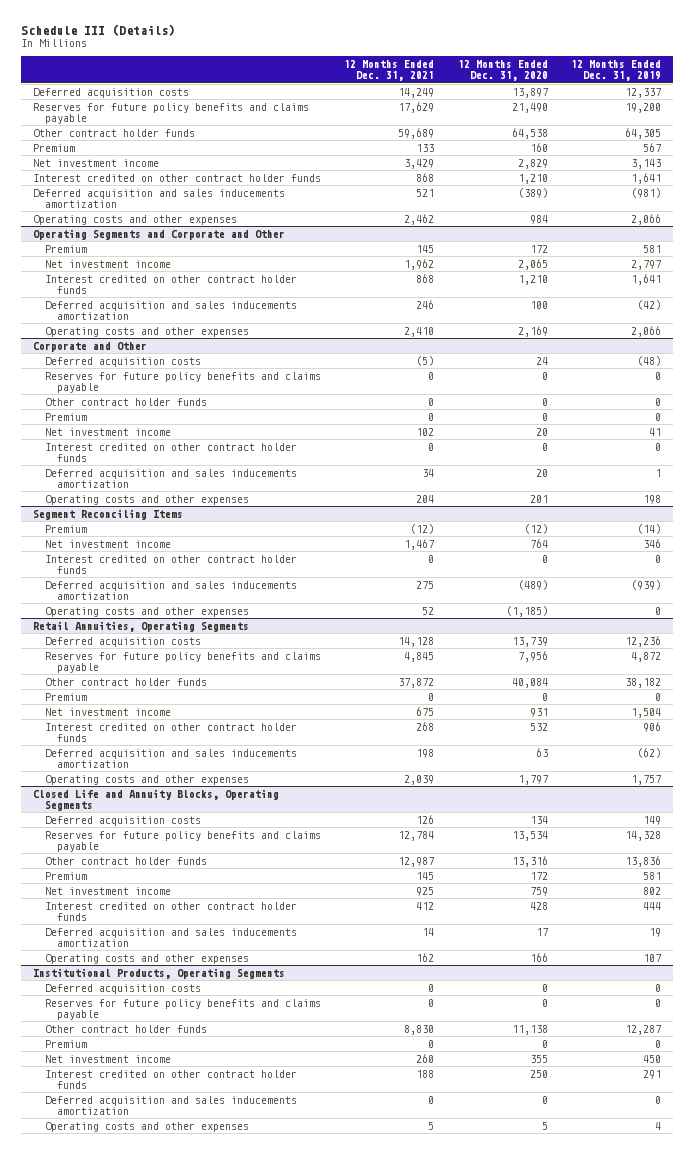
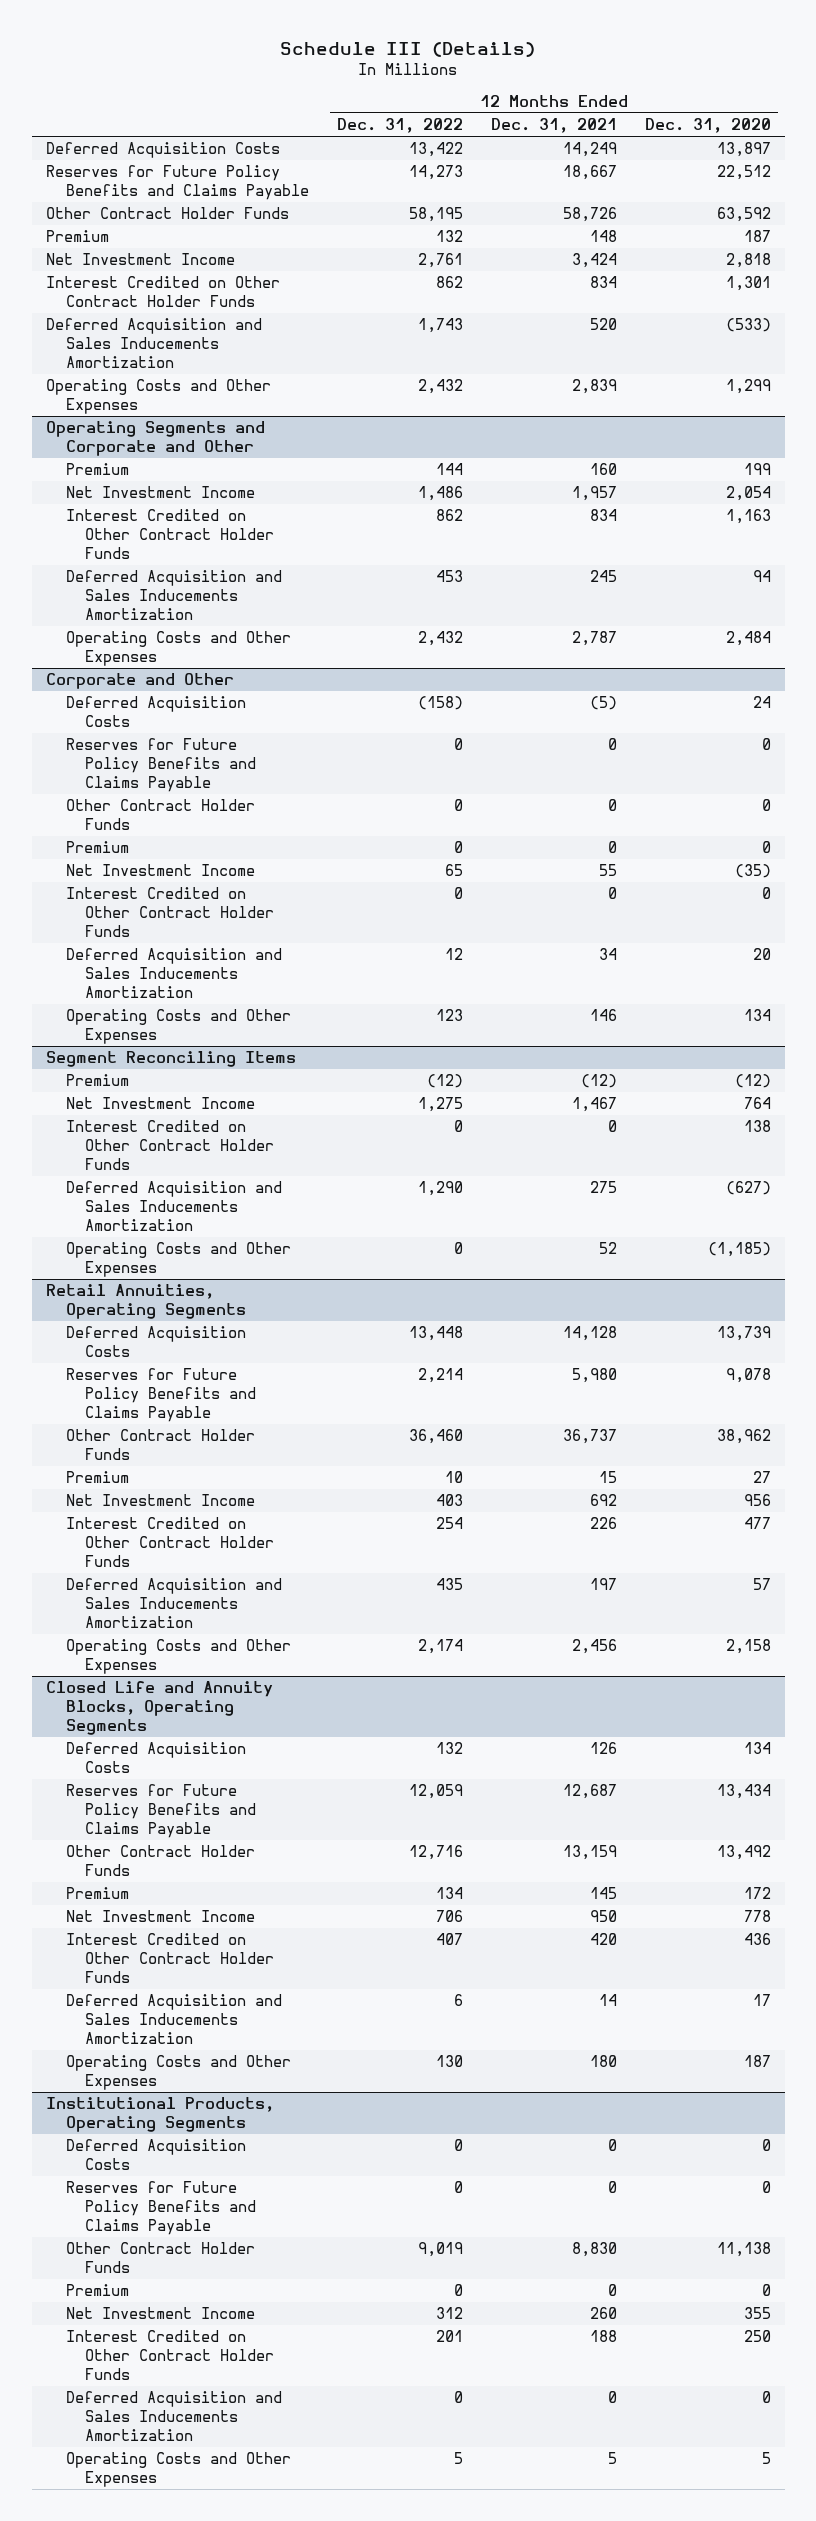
- | 12 Months Ended Dec. 31, 2021 | 12 Months Ended Dec. 31, 2020 | 12 Months Ended Dec. 31, 2019
+ | 12 Months Ended Dec. 31, 2022 | 12 Months Ended Dec. 31, 2021 | 12 Months Ended Dec. 31, 2020
- Deferred acquisition costs | 14,249 | 13,897 | 12,337
- Reserves for future policy benefits and claims payable | 17,629 | 21,490 | 19,200
- Other contract holder funds | 59,689 | 64,538 | 64,305
- Premium | 133 | 160 | 567
- Net investment income | 3,429 | 2,829 | 3,143
- Interest credited on other contract holder funds | 868 | 1,210 | 1,641
- Deferred acquisition and sales inducements amortization | 521 | (389) | (981)
- Operating costs and other expenses | 2,462 | 984 | 2,066
+ Deferred Acquisition Costs | 13,422 | 14,249 | 13,897
+ Reserves for Future Policy Benefits and Claims Payable | 14,273 | 18,667 | 22,512
+ Other Contract Holder Funds | 58,195 | 58,726 | 63,592
+ Premium | 132 | 148 | 187
+ Net Investment Income | 2,761 | 3,424 | 2,818
+ Interest Credited on Other Contract Holder Funds | 862 | 834 | 1,301
+ Deferred Acquisition and Sales Inducements Amortization | 1,743 | 520 | (533)
+ Operating Costs and Other Expenses | 2,432 | 2,839 | 1,299
@ Operating Segments and Corporate and Other
- Premium | 145 | 172 | 581
- Net investment income | 1,962 | 2,065 | 2,797
- Interest credited on other contract holder funds | 868 | 1,210 | 1,641
- Deferred acquisition and sales inducements amortization | 246 | 100 | (42)
- Operating costs and other expenses | 2,410 | 2,169 | 2,066
+ Premium | 144 | 160 | 199
+ Net Investment Income | 1,486 | 1,957 | 2,054
+ Interest Credited on Other Contract Holder Funds | 862 | 834 | 1,163
+ Deferred Acquisition and Sales Inducements Amortization | 453 | 245 | 94
+ Operating Costs and Other Expenses | 2,432 | 2,787 | 2,484
@ Corporate and Other
- Deferred acquisition costs | (5) | 24 | (48)
- Reserves for future policy benefits and claims payable | 0 | 0 | 0
- Other contract holder funds | 0 | 0 | 0
+ Deferred Acquisition Costs | (158) | (5) | 24
+ Reserves for Future Policy Benefits and Claims Payable | 0 | 0 | 0
+ Other Contract Holder Funds | 0 | 0 | 0
- Net investment income | 102 | 20 | 41
- Interest credited on other contract holder funds | 0 | 0 | 0
- Deferred acquisition and sales inducements amortization | 34 | 20 | 1
- Operating costs and other expenses | 204 | 201 | 198
+ Net Investment Income | 65 | 55 | (35)
+ Interest Credited on Other Contract Holder Funds | 0 | 0 | 0
+ Deferred Acquisition and Sales Inducements Amortization | 12 | 34 | 20
+ Operating Costs and Other Expenses | 123 | 146 | 134
@ Segment Reconciling Items
- Net investment income | 1,467 | 764 | 346
- Interest credited on other contract holder funds | 0 | 0 | 0
- Deferred acquisition and sales inducements amortization | 275 | (489) | (939)
- Operating costs and other expenses | 52 | (1,185) | 0
+ Net Investment Income | 1,275 | 1,467 | 764
+ Interest Credited on Other Contract Holder Funds | 0 | 0 | 138
+ Deferred Acquisition and Sales Inducements Amortization | 1,290 | 275 | (627)
+ Operating Costs and Other Expenses | 0 | 52 | (1,185)
@ Retail Annuities, Operating Segments
- Deferred acquisition costs | 14,128 | 13,739 | 12,236
- Reserves for future policy benefits and claims payable | 4,845 | 7,956 | 4,872
- Other contract holder funds | 37,872 | 40,084 | 38,182
- Premium | 0 | 0 | 0
- Net investment income | 675 | 931 | 1,504
- Interest credited on other contract holder funds | 268 | 532 | 906
- Deferred acquisition and sales inducements amortization | 198 | 63 | (62)
- Operating costs and other expenses | 2,039 | 1,797 | 1,757
+ Deferred Acquisition Costs | 13,448 | 14,128 | 13,739
+ Reserves for Future Policy Benefits and Claims Payable | 2,214 | 5,980 | 9,078
+ Other Contract Holder Funds | 36,460 | 36,737 | 38,962
+ Premium | 10 | 15 | 27
+ Net Investment Income | 403 | 692 | 956
+ Interest Credited on Other Contract Holder Funds | 254 | 226 | 477
+ Deferred Acquisition and Sales Inducements Amortization | 435 | 197 | 57
+ Operating Costs and Other Expenses | 2,174 | 2,456 | 2,158
@ Closed Life and Annuity Blocks, Operating Segments
- Deferred acquisition costs | 126 | 134 | 149
- Reserves for future policy benefits and claims payable | 12,784 | 13,534 | 14,328
- Other contract holder funds | 12,987 | 13,316 | 13,836
+ Deferred Acquisition Costs | 132 | 126 | 134
+ Reserves for Future Policy Benefits and Claims Payable | 12,059 | 12,687 | 13,434
+ Other Contract Holder Funds | 12,716 | 13,159 | 13,492
- Net investment income | 925 | 759 | 802
- Interest credited on other contract holder funds | 412 | 428 | 444
- Deferred acquisition and sales inducements amortization | 14 | 17 | 19
- Operating costs and other expenses | 162 | 166 | 107
+ Net Investment Income | 706 | 950 | 778
+ Interest Credited on Other Contract Holder Funds | 407 | 420 | 436
+ Deferred Acquisition and Sales Inducements Amortization | 6 | 14 | 17
+ Operating Costs and Other Expenses | 130 | 180 | 187
@ Institutional Products, Operating Segments
- Deferred acquisition costs | 0 | 0 | 0
- Reserves for future policy benefits and claims payable | 0 | 0 | 0
- Other contract holder funds | 8,830 | 11,138 | 12,287
+ Deferred Acquisition Costs | 0 | 0 | 0
+ Reserves for Future Policy Benefits and Claims Payable | 0 | 0 | 0
+ Other Contract Holder Funds | 9,019 | 8,830 | 11,138
- Net investment income | 260 | 355 | 450
- Interest credited on other contract holder funds | 188 | 250 | 291
- Deferred acquisition and sales inducements amortization | 0 | 0 | 0
- Operating costs and other expenses | 5 | 5 | 4
+ Net Investment Income | 312 | 260 | 355
+ Interest Credited on Other Contract Holder Funds | 201 | 188 | 250
+ Deferred Acquisition and Sales Inducements Amortization | 0 | 0 | 0
+ Operating Costs and Other Expenses | 5 | 5 | 5

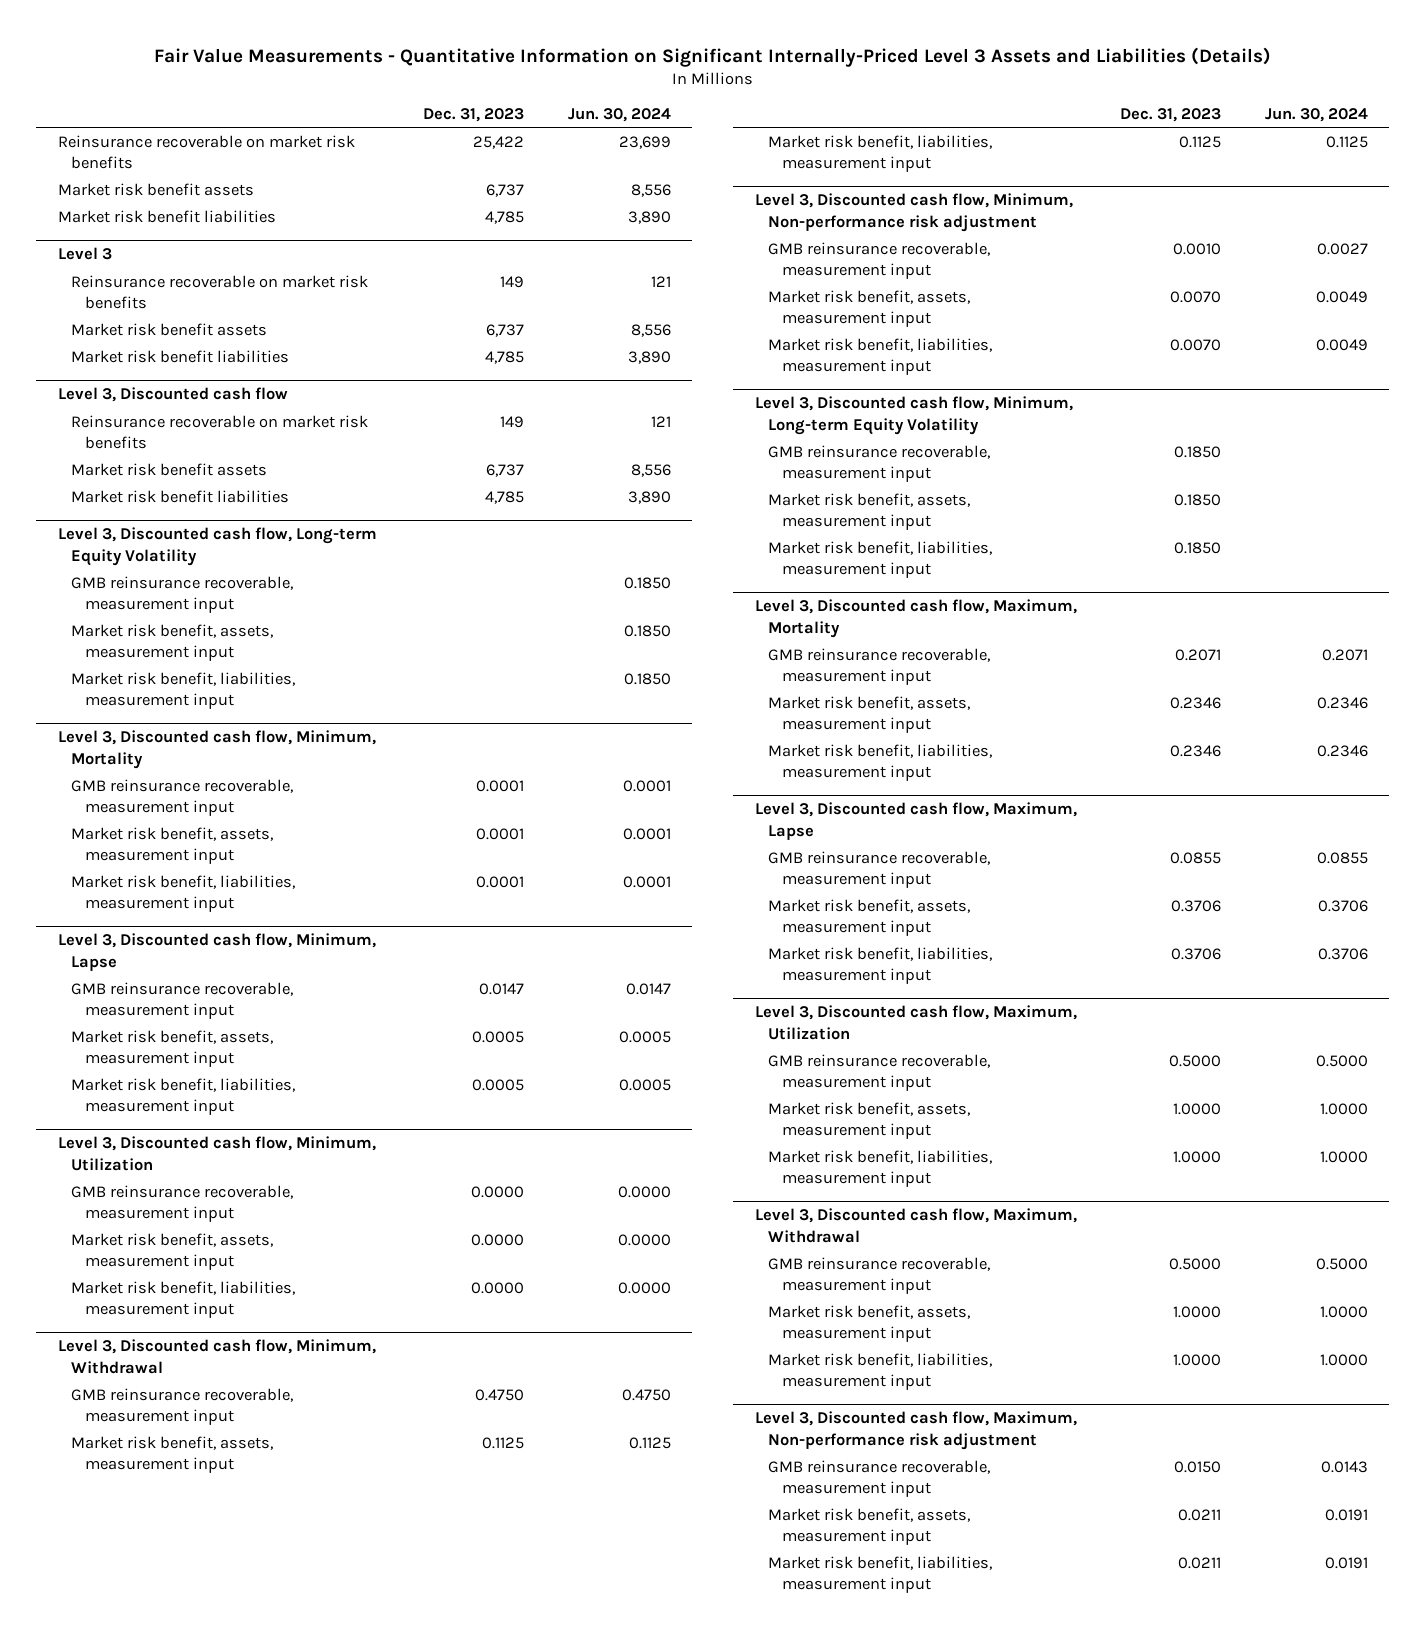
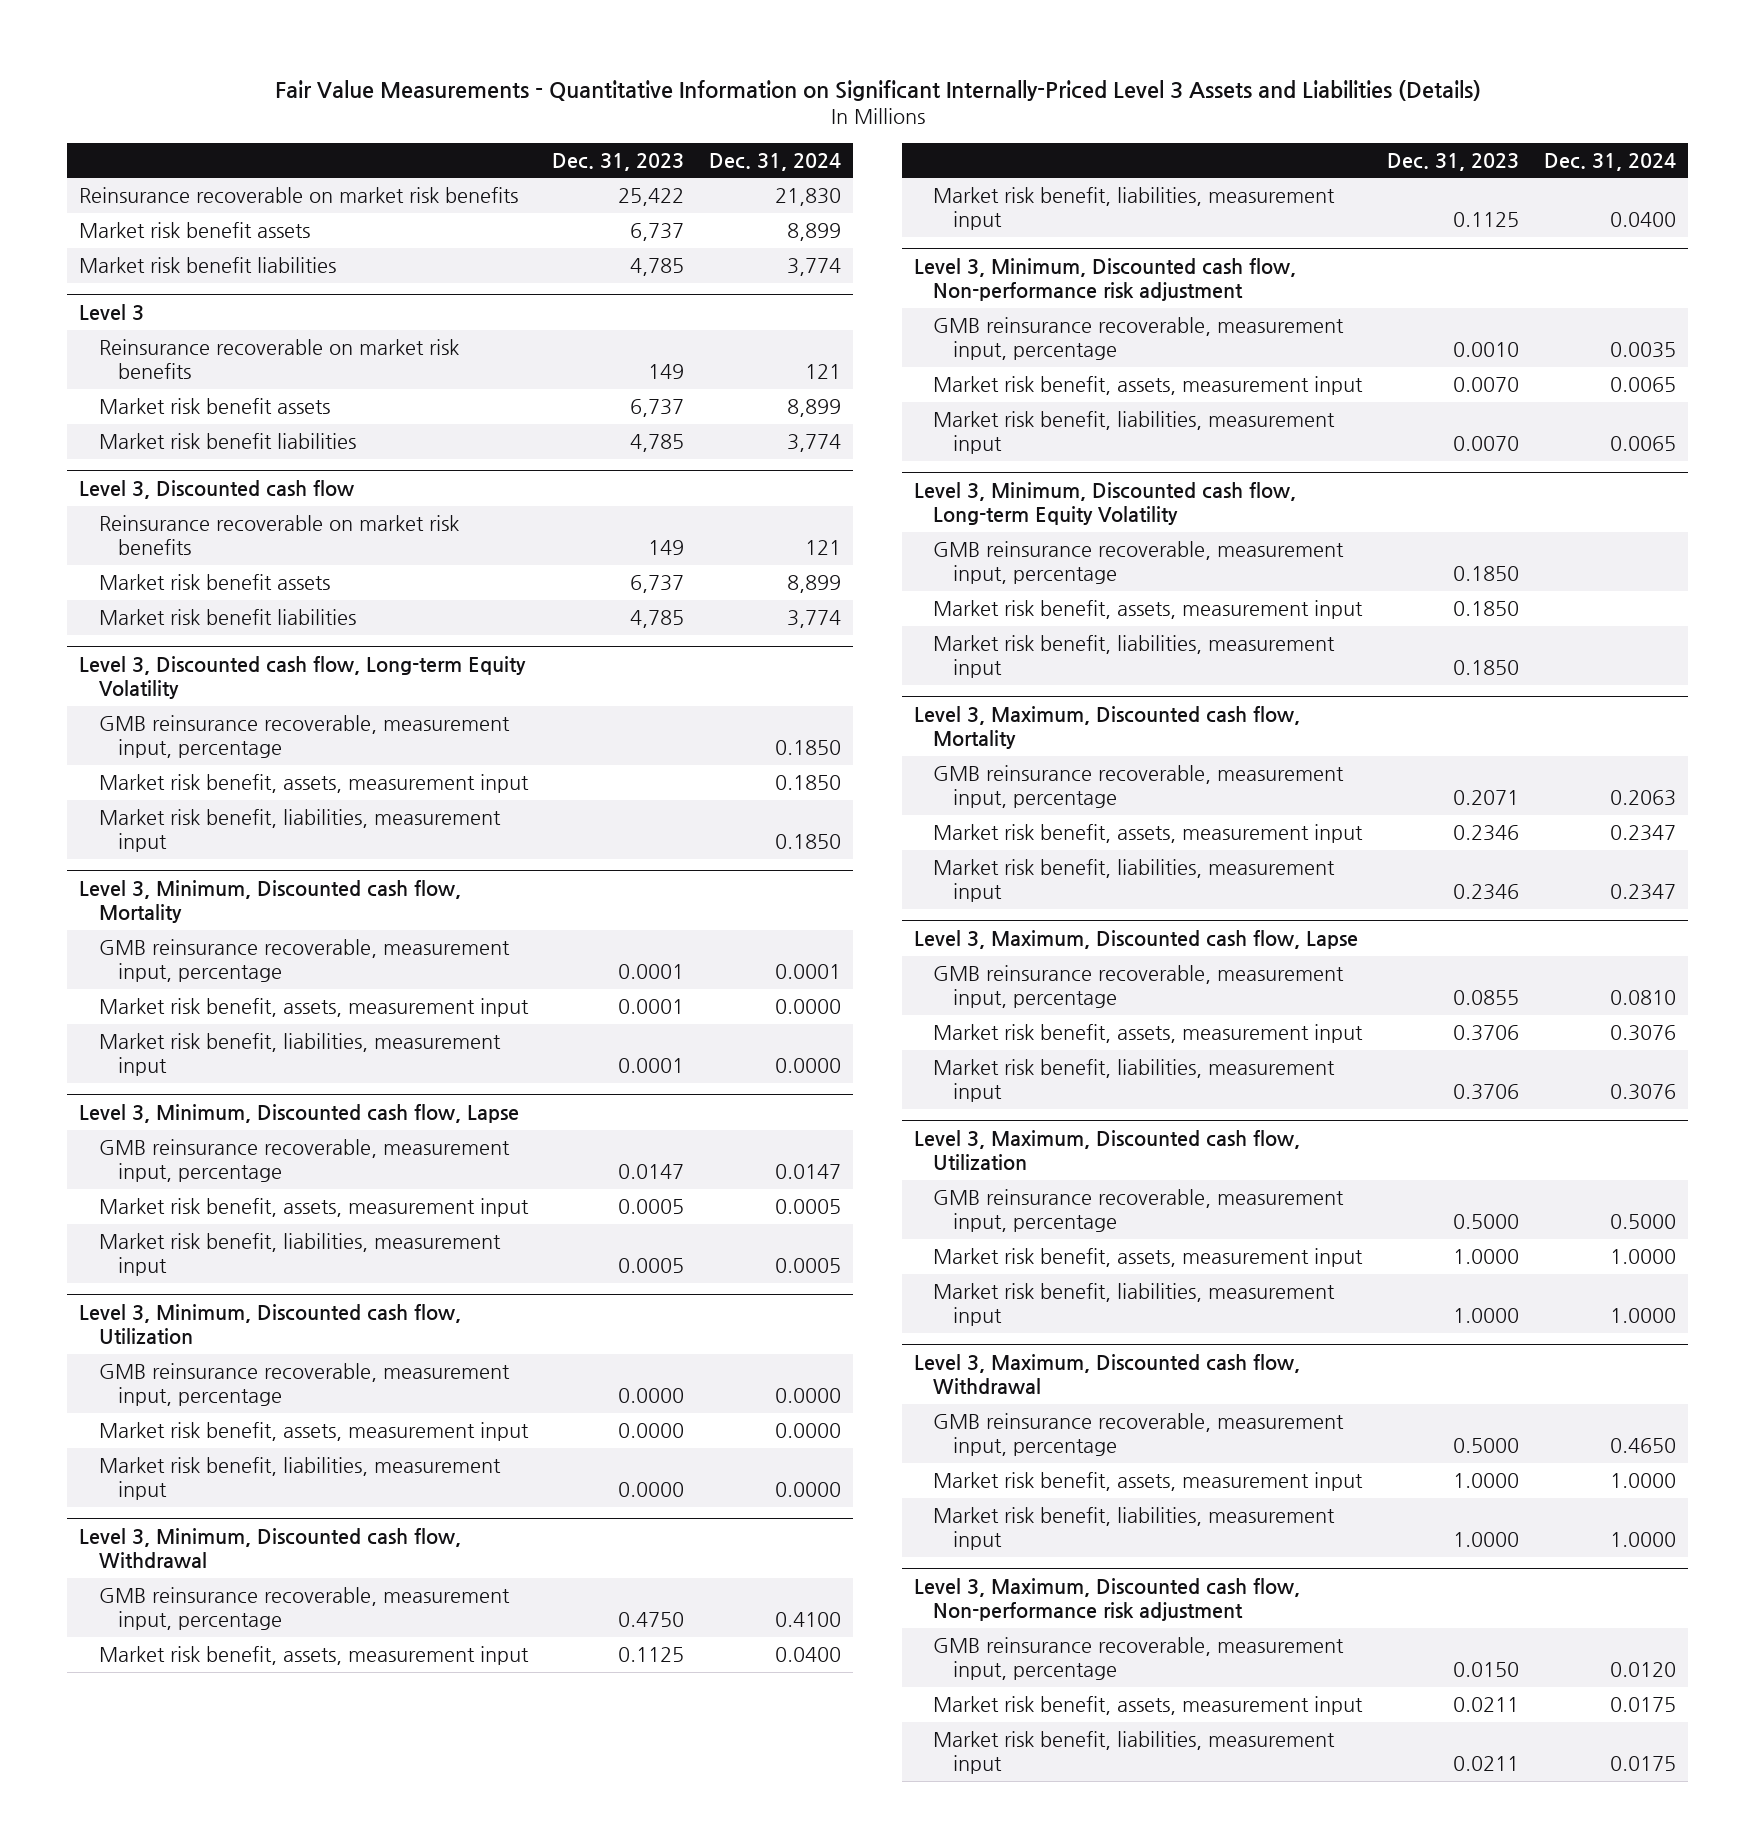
- | Dec. 31, 2023 | Jun. 30, 2024
+ | Dec. 31, 2023 | Dec. 31, 2024
@ Level 3, Discounted cash flow, Long-term Equity Volatility
- GMB reinsurance recoverable, measurement input | | 0.1850
+ GMB reinsurance recoverable, measurement input, percentage | | 0.1850
- Level 3, Discounted cash flow, Minimum, Mortality
- GMB reinsurance recoverable, measurement input | 0.0001 | 0.0001
+ Level 3, Minimum, Discounted cash flow, Mortality
+ GMB reinsurance recoverable, measurement input, percentage | 0.0001 | 0.0001
- Level 3, Discounted cash flow, Minimum, Lapse
- GMB reinsurance recoverable, measurement input | 0.0147 | 0.0147
+ Level 3, Minimum, Discounted cash flow, Lapse
+ GMB reinsurance recoverable, measurement input, percentage | 0.0147 | 0.0147
- Level 3, Discounted cash flow, Minimum, Utilization
- GMB reinsurance recoverable, measurement input | 0.0000 | 0.0000
+ Level 3, Minimum, Discounted cash flow, Utilization
+ GMB reinsurance recoverable, measurement input, percentage | 0.0000 | 0.0000
- Level 3, Discounted cash flow, Minimum, Withdrawal
- GMB reinsurance recoverable, measurement input | 0.4750 | 0.4750
+ Level 3, Minimum, Discounted cash flow, Withdrawal
+ GMB reinsurance recoverable, measurement input, percentage | 0.4750 | 0.4100
- Level 3, Discounted cash flow, Minimum, Non-performance risk adjustment
- GMB reinsurance recoverable, measurement input | 0.0010 | 0.0027
+ Level 3, Minimum, Discounted cash flow, Non-performance risk adjustment
+ GMB reinsurance recoverable, measurement input, percentage | 0.0010 | 0.0035
- Level 3, Discounted cash flow, Minimum, Long-term Equity Volatility
- GMB reinsurance recoverable, measurement input | 0.1850 |
+ Level 3, Minimum, Discounted cash flow, Long-term Equity Volatility
+ GMB reinsurance recoverable, measurement input, percentage | 0.1850 |
- Level 3, Discounted cash flow, Maximum, Mortality
- GMB reinsurance recoverable, measurement input | 0.2071 | 0.2071
+ Level 3, Maximum, Discounted cash flow, Mortality
+ GMB reinsurance recoverable, measurement input, percentage | 0.2071 | 0.2063
- Level 3, Discounted cash flow, Maximum, Lapse
- GMB reinsurance recoverable, measurement input | 0.0855 | 0.0855
+ Level 3, Maximum, Discounted cash flow, Lapse
+ GMB reinsurance recoverable, measurement input, percentage | 0.0855 | 0.0810
- Level 3, Discounted cash flow, Maximum, Utilization
- GMB reinsurance recoverable, measurement input | 0.5000 | 0.5000
+ Level 3, Maximum, Discounted cash flow, Utilization
+ GMB reinsurance recoverable, measurement input, percentage | 0.5000 | 0.5000
- Level 3, Discounted cash flow, Maximum, Withdrawal
- GMB reinsurance recoverable, measurement input | 0.5000 | 0.5000
+ Level 3, Maximum, Discounted cash flow, Withdrawal
+ GMB reinsurance recoverable, measurement input, percentage | 0.5000 | 0.4650
- Level 3, Discounted cash flow, Maximum, Non-performance risk adjustment
- GMB reinsurance recoverable, measurement input | 0.0150 | 0.0143
+ Level 3, Maximum, Discounted cash flow, Non-performance risk adjustment
+ GMB reinsurance recoverable, measurement input, percentage | 0.0150 | 0.0120

